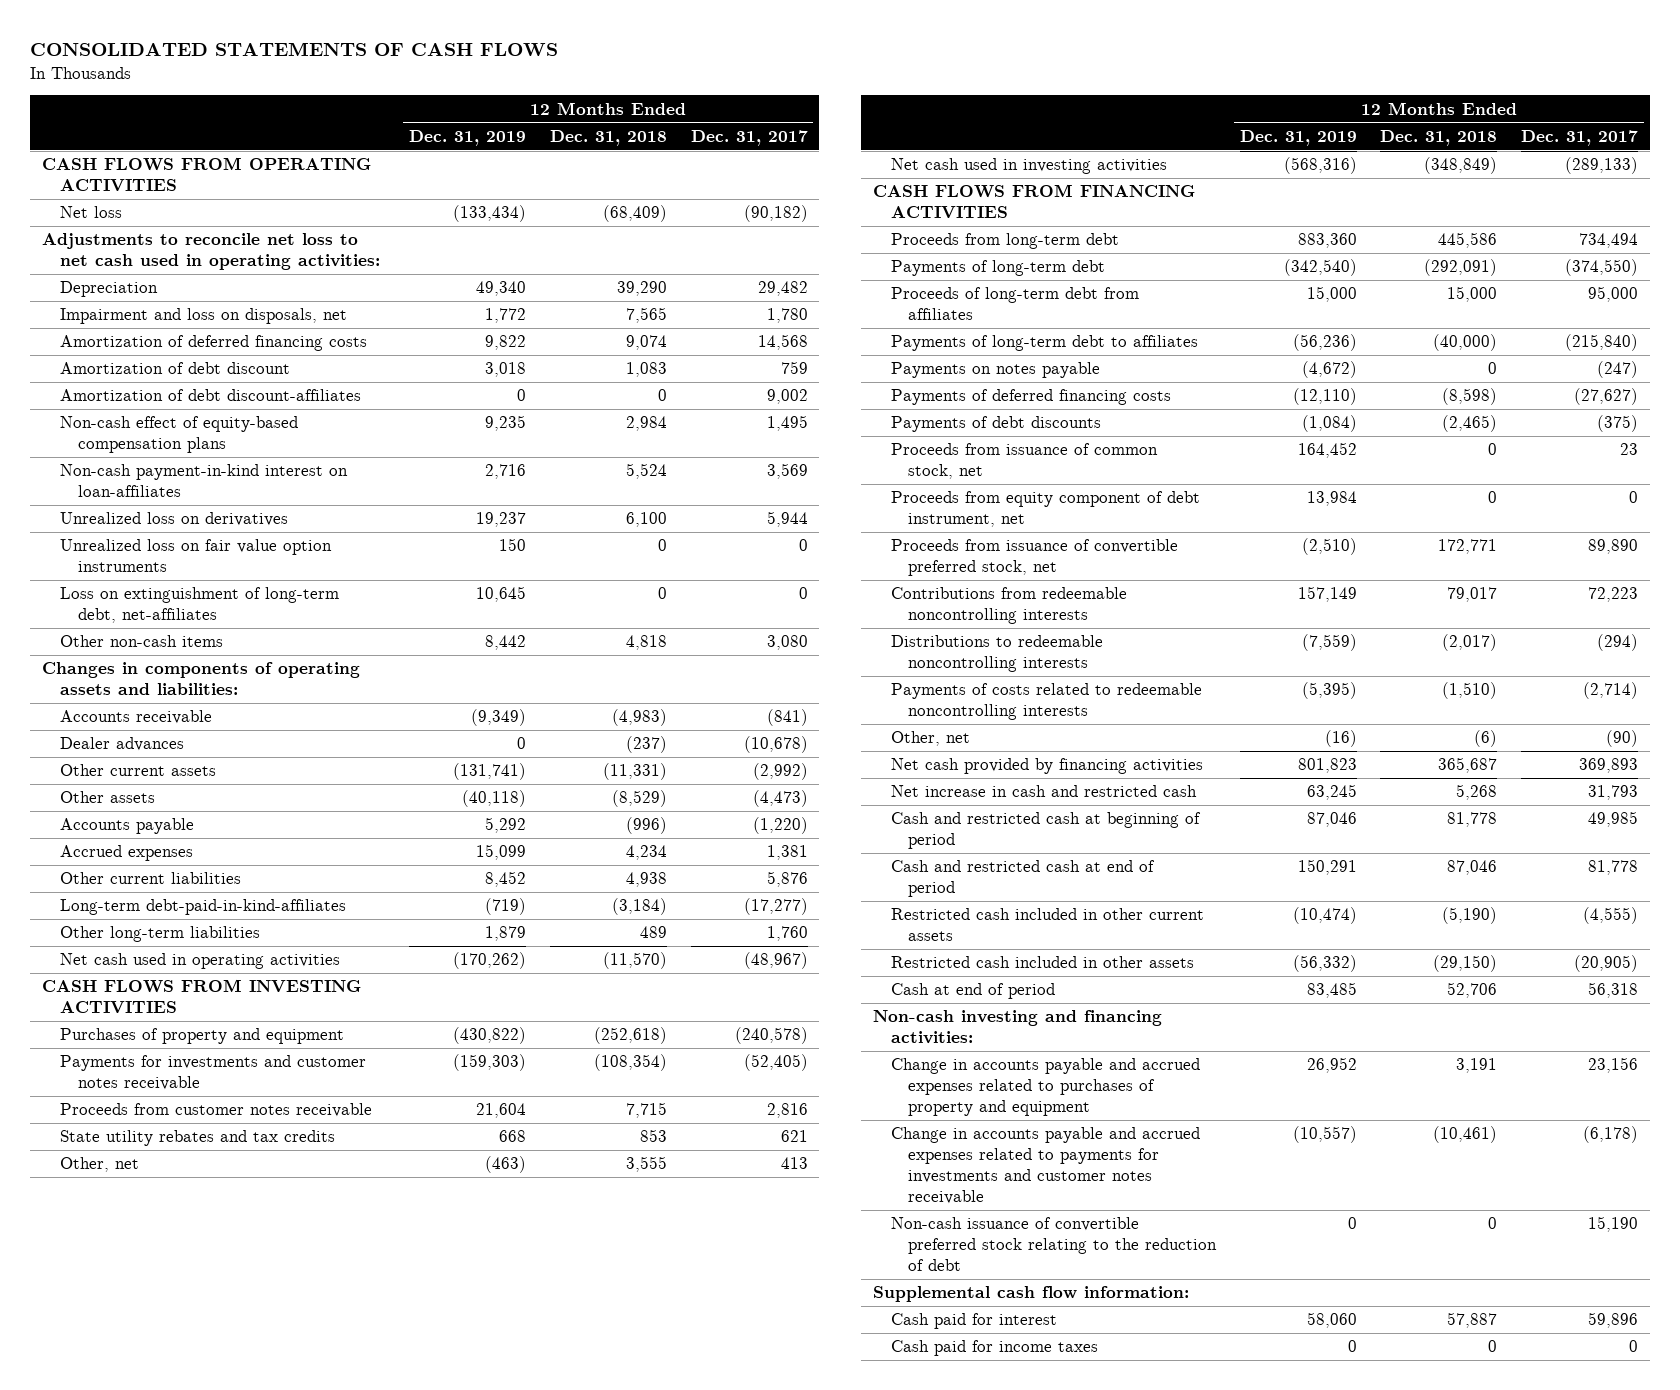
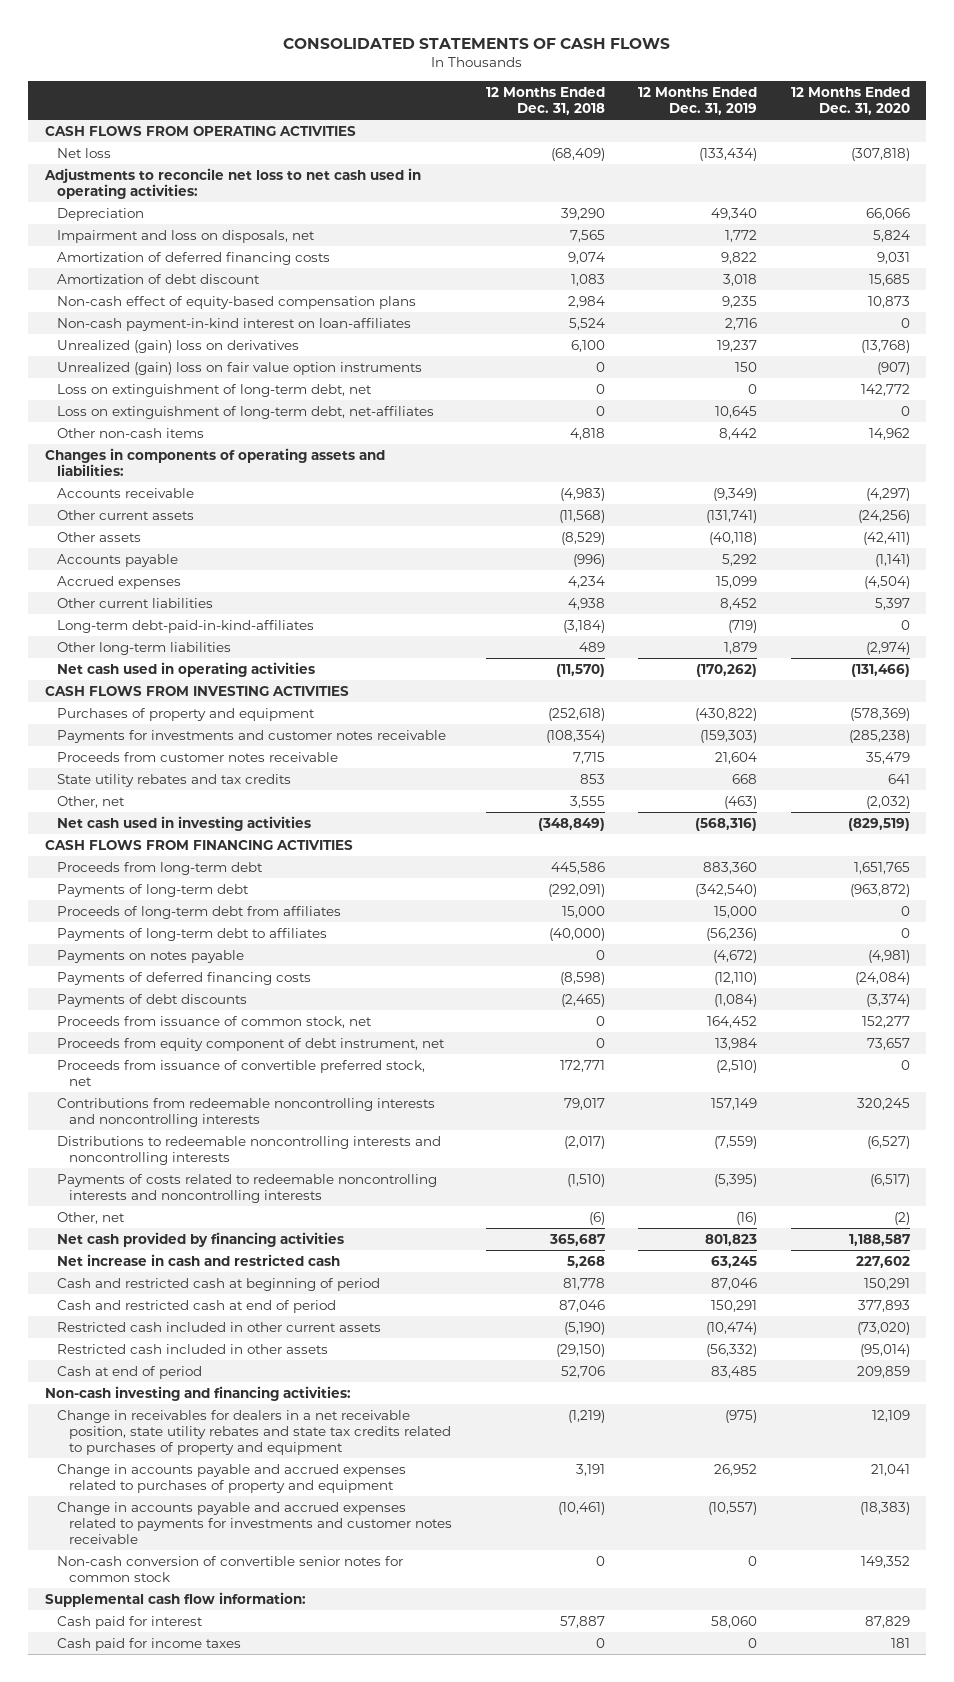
- | 12 Months Ended Dec. 31, 2019 | 12 Months Ended Dec. 31, 2018 | 12 Months Ended Dec. 31, 2017
+ | 12 Months Ended Dec. 31, 2018 | 12 Months Ended Dec. 31, 2019 | 12 Months Ended Dec. 31, 2020
- Amortization of debt discount-affiliates | 0 | 0 | 9,002
- Unrealized loss on derivatives | 19,237 | 6,100 | 5,944
- Unrealized loss on fair value option instruments | 150 | 0 | 0
+ Unrealized (gain) loss on derivatives | 6,100 | 19,237 | (13,768)
+ Unrealized (gain) loss on fair value option instruments | 0 | 150 | (907)
+ Loss on extinguishment of long-term debt, net | 0 | 0 | 142,772
- Dealer advances | 0 | (237) | (10,678)
- Other current assets | (131,741) | (11,331) | (2,992)
+ Other current assets | (11,568) | (131,741) | (24,256)
- Contributions from redeemable noncontrolling interests | 157,149 | 79,017 | 72,223
- Distributions to redeemable noncontrolling interests | (7,559) | (2,017) | (294)
- Payments of costs related to redeemable noncontrolling interests | (5,395) | (1,510) | (2,714)
+ Contributions from redeemable noncontrolling interests and noncontrolling interests | 79,017 | 157,149 | 320,245
+ Distributions to redeemable noncontrolling interests and noncontrolling interests | (2,017) | (7,559) | (6,527)
+ Payments of costs related to redeemable noncontrolling interests and noncontrolling interests | (1,510) | (5,395) | (6,517)
+ Change in receivables for dealers in a net receivable position, state utility rebates and state tax credits related to purchases of property and equipment | (1,219) | (975) | 12,109
- Non-cash issuance of convertible preferred stock relating to the reduction of debt | 0 | 0 | 15,190
+ Non-cash conversion of convertible senior notes for common stock | 0 | 0 | 149,352

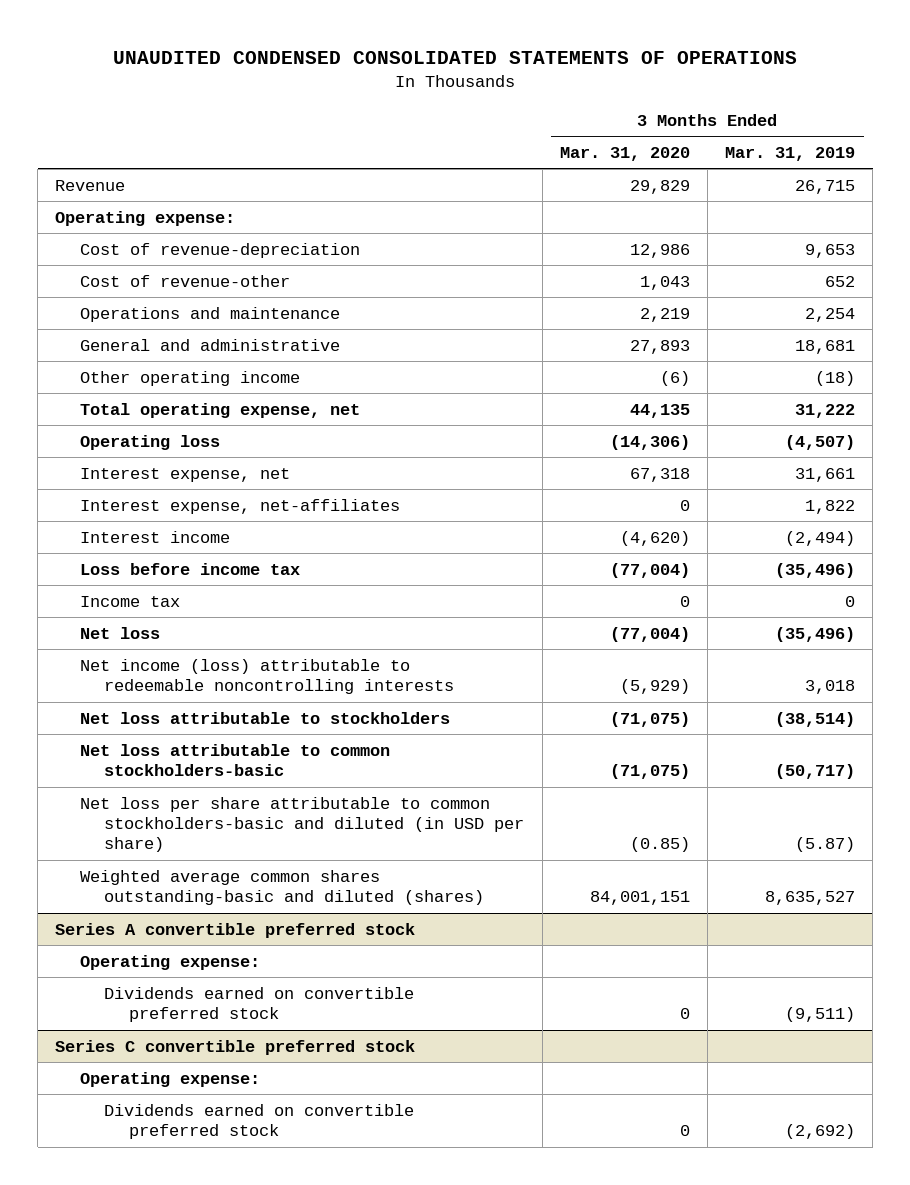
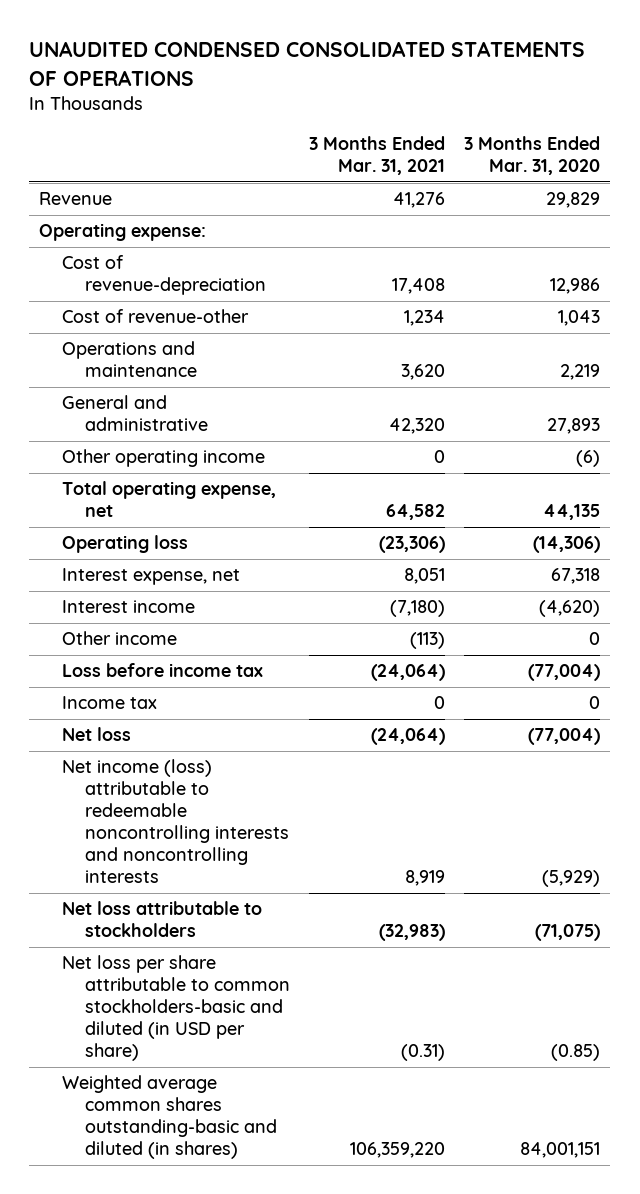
- | 3 Months Ended Mar. 31, 2020 | 3 Months Ended Mar. 31, 2019
+ | 3 Months Ended Mar. 31, 2021 | 3 Months Ended Mar. 31, 2020
- Interest expense, net-affiliates | 0 | 1,822
+ Other income | (113) | 0
- Net income (loss) attributable to redeemable noncontrolling interests | (5,929) | 3,018
+ Net income (loss) attributable to redeemable noncontrolling interests and noncontrolling interests | 8,919 | (5,929)
- Net loss attributable to common stockholders-basic | (71,075) | (50,717)
- Weighted average common shares outstanding-basic and diluted (shares) | 84,001,151 | 8,635,527
- Series A convertible preferred stock
- Operating expense:
- Dividends earned on convertible preferred stock | 0 | (9,511)
- Series C convertible preferred stock
- Operating expense:
- Dividends earned on convertible preferred stock | 0 | (2,692)
+ Weighted average common shares outstanding-basic and diluted (in shares) | 106,359,220 | 84,001,151

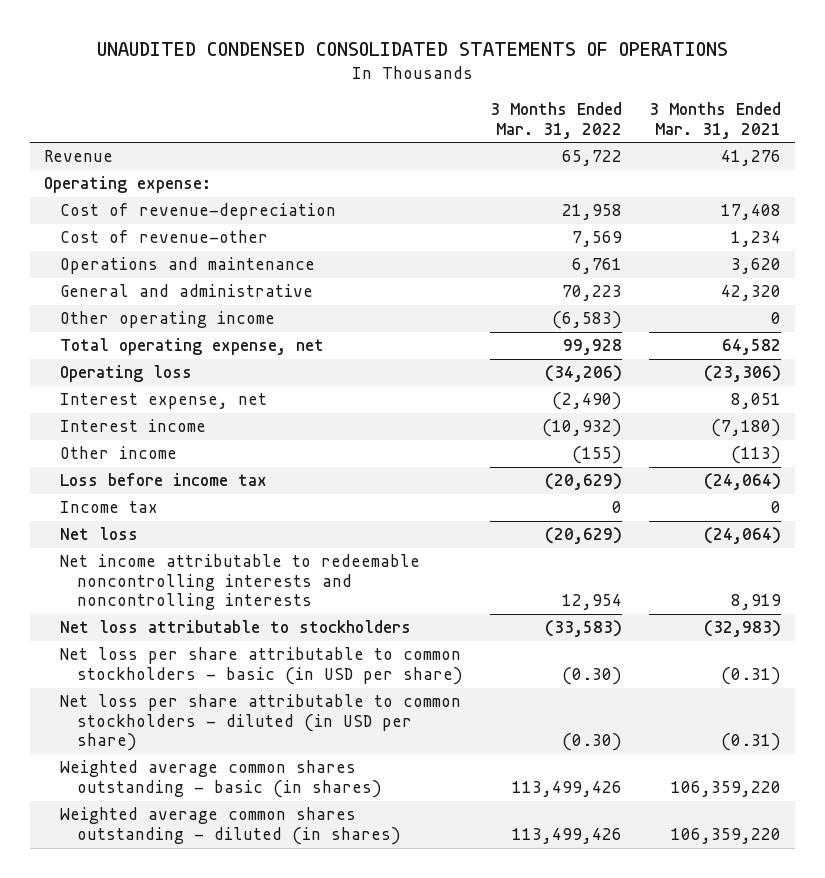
- | 3 Months Ended Mar. 31, 2021 | 3 Months Ended Mar. 31, 2020
+ | 3 Months Ended Mar. 31, 2022 | 3 Months Ended Mar. 31, 2021
- Net income (loss) attributable to redeemable noncontrolling interests and noncontrolling interests | 8,919 | (5,929)
+ Net income attributable to redeemable noncontrolling interests and noncontrolling interests | 12,954 | 8,919
- Net loss per share attributable to common stockholders-basic and diluted (in USD per share) | (0.31) | (0.85)
- Weighted average common shares outstanding-basic and diluted (in shares) | 106,359,220 | 84,001,151
+ Net loss per share attributable to common stockholders - basic (in USD per share) | (0.30) | (0.31)
+ Net loss per share attributable to common stockholders - diluted (in USD per share) | (0.30) | (0.31)
+ Weighted average common shares outstanding - basic (in shares) | 113,499,426 | 106,359,220
+ Weighted average common shares outstanding - diluted (in shares) | 113,499,426 | 106,359,220

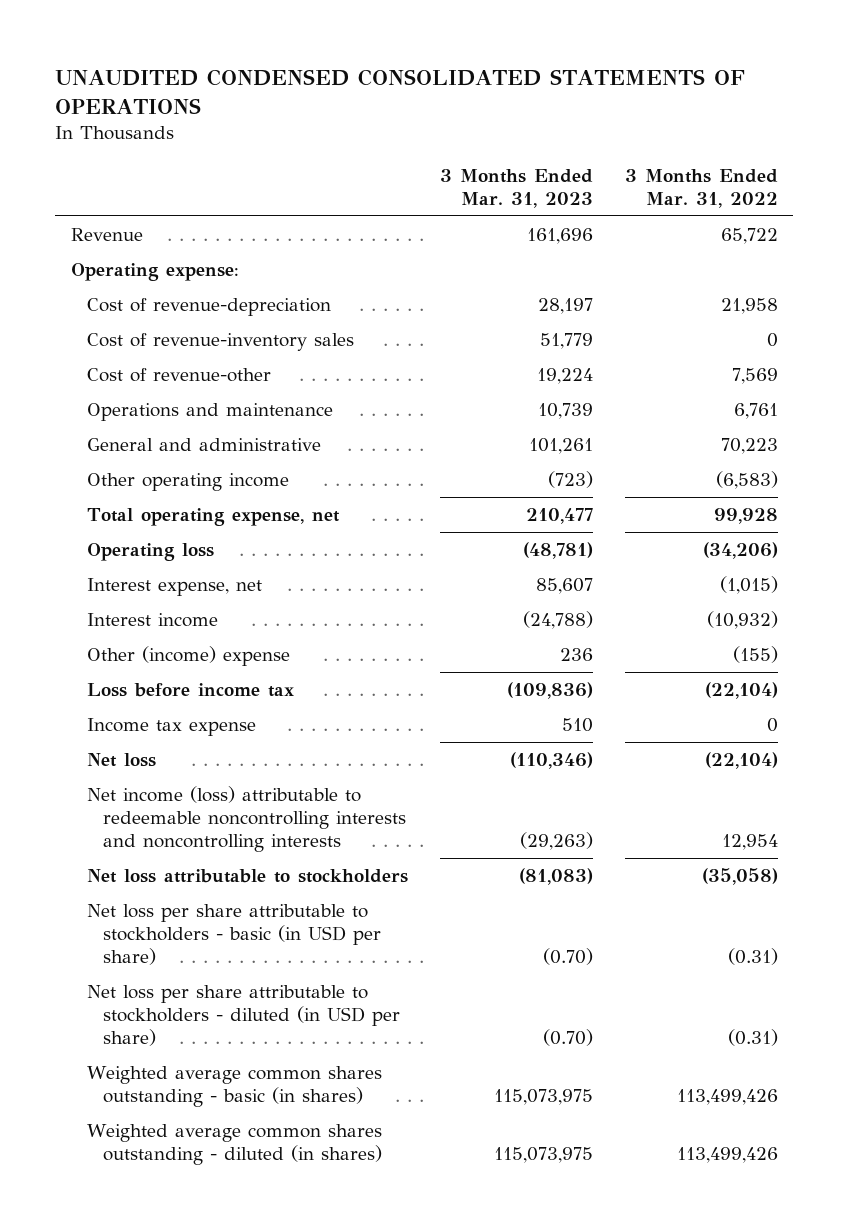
- | 3 Months Ended Mar. 31, 2022 | 3 Months Ended Mar. 31, 2021
+ | 3 Months Ended Mar. 31, 2023 | 3 Months Ended Mar. 31, 2022
+ Cost of revenue-inventory sales | 51,779 | 0
- Interest expense, net | (2,490) | 8,051
+ Interest expense, net | 85,607 | (1,015)
- Other income | (155) | (113)
- Loss before income tax | (20,629) | (24,064)
- Income tax | 0 | 0
- Net loss | (20,629) | (24,064)
- Net income attributable to redeemable noncontrolling interests and noncontrolling interests | 12,954 | 8,919
- Net loss attributable to stockholders | (33,583) | (32,983)
- Net loss per share attributable to common stockholders - basic (in USD per share) | (0.30) | (0.31)
- Net loss per share attributable to common stockholders - diluted (in USD per share) | (0.30) | (0.31)
+ Other (income) expense | 236 | (155)
+ Loss before income tax | (109,836) | (22,104)
+ Income tax expense | 510 | 0
+ Net loss | (110,346) | (22,104)
+ Net income (loss) attributable to redeemable noncontrolling interests and noncontrolling interests | (29,263) | 12,954
+ Net loss attributable to stockholders | (81,083) | (35,058)
+ Net loss per share attributable to stockholders - basic (in USD per share) | (0.70) | (0.31)
+ Net loss per share attributable to stockholders - diluted (in USD per share) | (0.70) | (0.31)

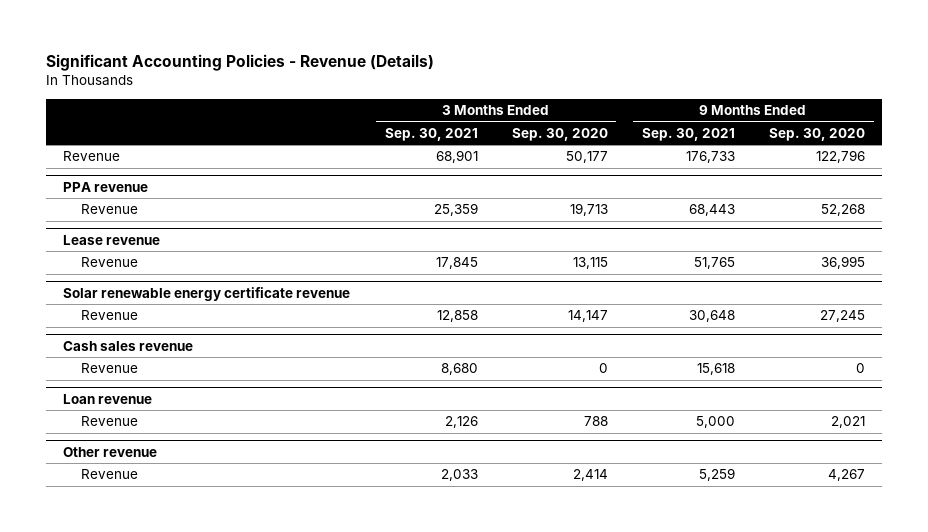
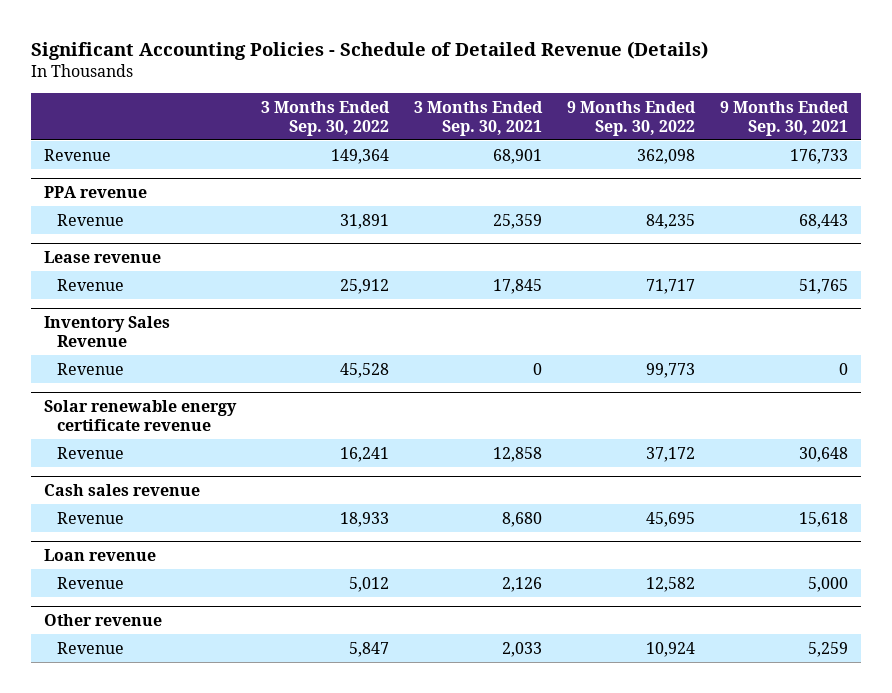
- Significant Accounting Policies - Revenue (Details)
+ Significant Accounting Policies - Schedule of Detailed Revenue (Details)
- | 3 Months Ended Sep. 30, 2021 | 3 Months Ended Sep. 30, 2020 | 9 Months Ended Sep. 30, 2021 | 9 Months Ended Sep. 30, 2020
+ | 3 Months Ended Sep. 30, 2022 | 3 Months Ended Sep. 30, 2021 | 9 Months Ended Sep. 30, 2022 | 9 Months Ended Sep. 30, 2021
+ Inventory Sales Revenue
+ Revenue | 45,528 | 0 | 99,773 | 0

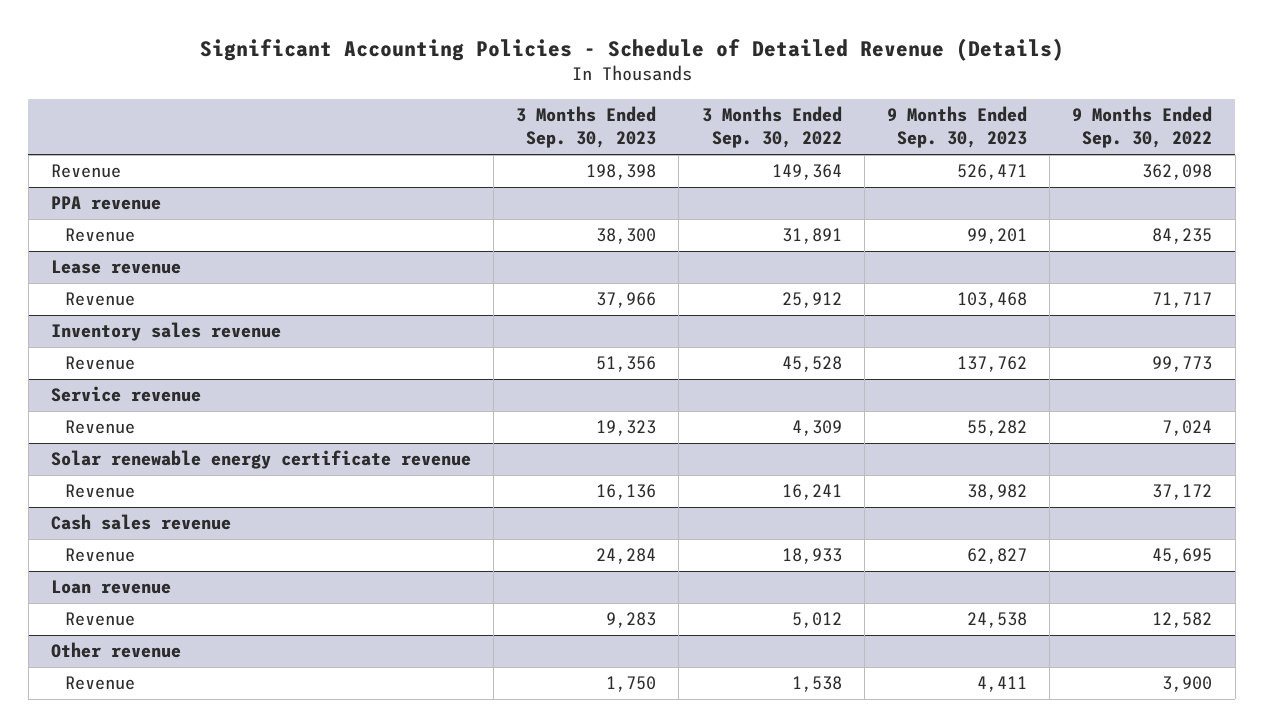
- | 3 Months Ended Sep. 30, 2022 | 3 Months Ended Sep. 30, 2021 | 9 Months Ended Sep. 30, 2022 | 9 Months Ended Sep. 30, 2021
+ | 3 Months Ended Sep. 30, 2023 | 3 Months Ended Sep. 30, 2022 | 9 Months Ended Sep. 30, 2023 | 9 Months Ended Sep. 30, 2022
- Inventory Sales Revenue
+ Inventory sales revenue
+ Service revenue
+ Revenue | 19,323 | 4,309 | 55,282 | 7,024
@ Other revenue
- Revenue | 5,847 | 2,033 | 10,924 | 5,259
+ Revenue | 1,750 | 1,538 | 4,411 | 3,900

